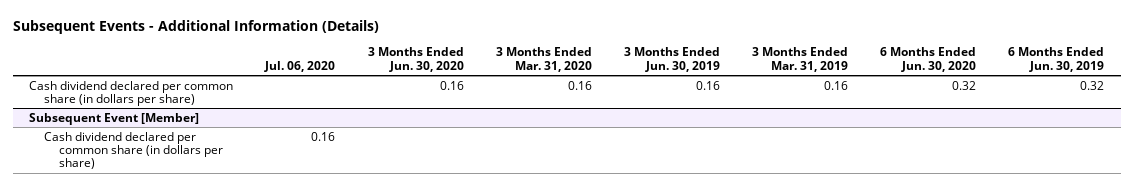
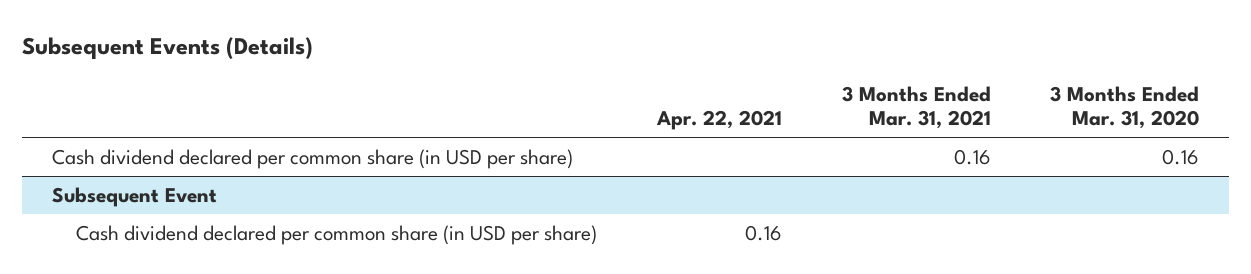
- Subsequent Events - Additional Information (Details)
+ Subsequent Events (Details)
- | Jul. 06, 2020 | 3 Months Ended Jun. 30, 2020 | 3 Months Ended Mar. 31, 2020 | 3 Months Ended Jun. 30, 2019 | 3 Months Ended Mar. 31, 2019 | 6 Months Ended Jun. 30, 2020 | 6 Months Ended Jun. 30, 2019
+ | Apr. 22, 2021 | 3 Months Ended Mar. 31, 2021 | 3 Months Ended Mar. 31, 2020
- Cash dividend declared per common share (in dollars per share) | | 0.16 | 0.16 | 0.16 | 0.16 | 0.32 | 0.32
- Subsequent Event [Member]
- Cash dividend declared per common share (in dollars per share) | 0.16 | | | | | |
+ Cash dividend declared per common share (in USD per share) | | 0.16 | 0.16
+ Subsequent Event
+ Cash dividend declared per common share (in USD per share) | 0.16 | |

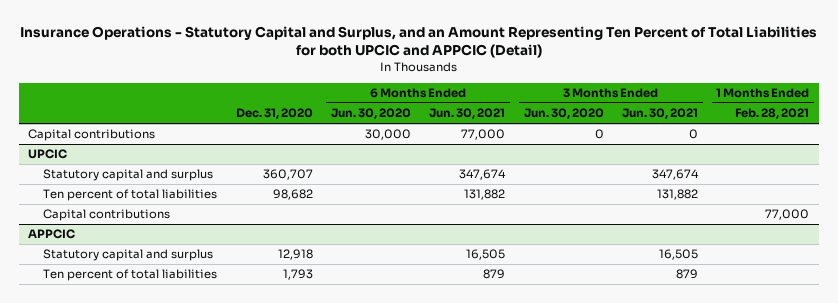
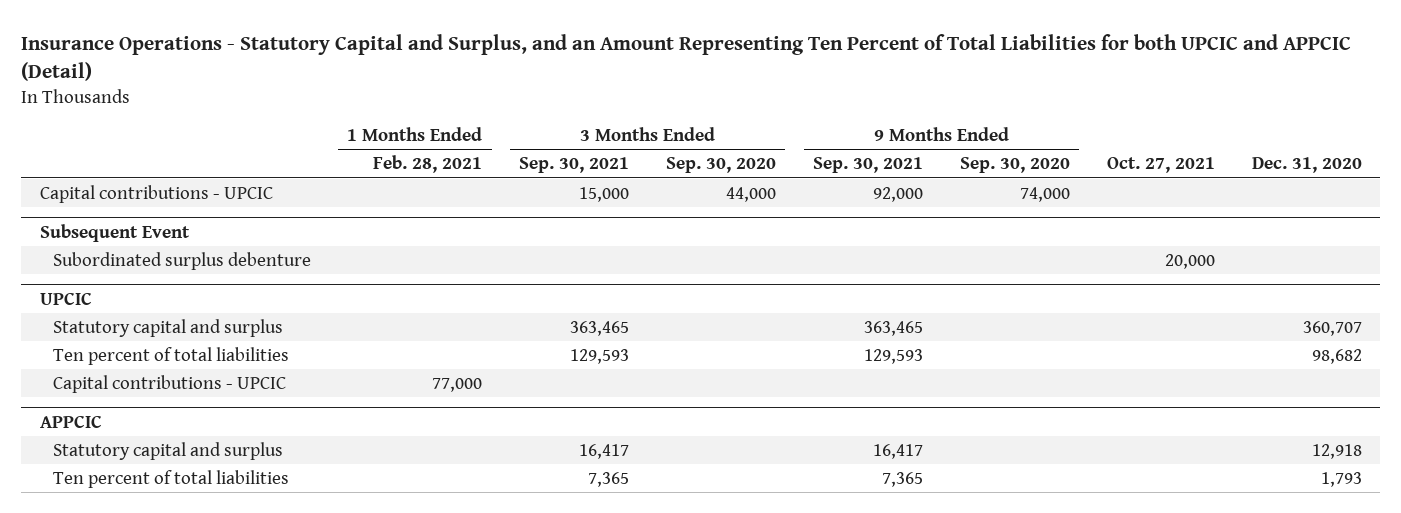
- | Dec. 31, 2020 | 6 Months Ended Jun. 30, 2020 | 6 Months Ended Jun. 30, 2021 | 3 Months Ended Jun. 30, 2020 | 3 Months Ended Jun. 30, 2021 | 1 Months Ended Feb. 28, 2021
+ | 1 Months Ended Feb. 28, 2021 | 3 Months Ended Sep. 30, 2021 | 3 Months Ended Sep. 30, 2020 | 9 Months Ended Sep. 30, 2021 | 9 Months Ended Sep. 30, 2020 | Oct. 27, 2021 | Dec. 31, 2020
- Capital contributions | | 30,000 | 77,000 | 0 | 0 |
+ Capital contributions - UPCIC | | 15,000 | 44,000 | 92,000 | 74,000 | |
+ Subsequent Event
+ Subordinated surplus debenture | | | | | | 20,000 |
@ UPCIC
- Capital contributions | | | | | | 77,000
+ Capital contributions - UPCIC | 77,000 | | | | | |

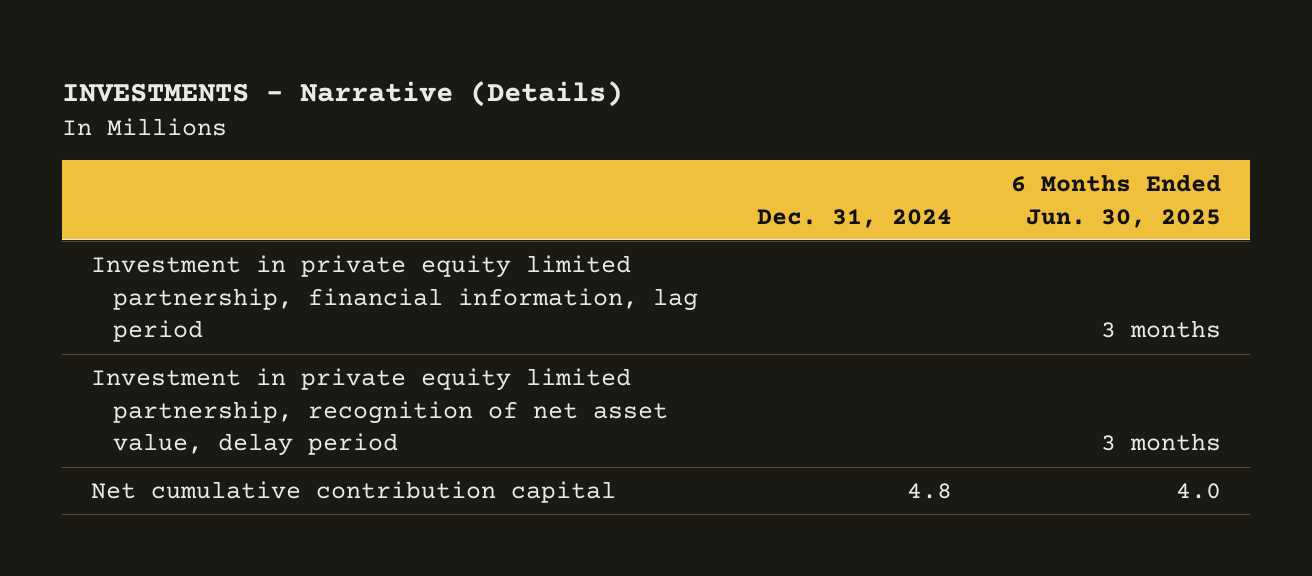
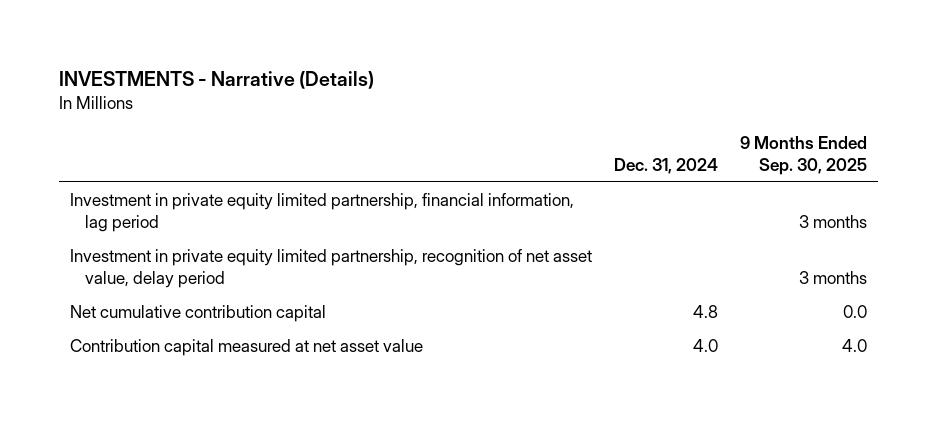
- | Dec. 31, 2024 | 6 Months Ended Jun. 30, 2025
+ | Dec. 31, 2024 | 9 Months Ended Sep. 30, 2025
+ Contribution capital measured at net asset value | 4.0 | 4.0

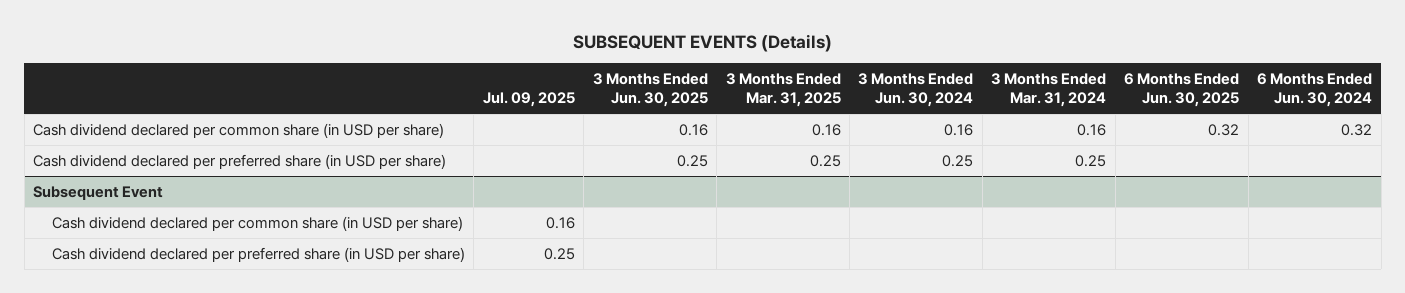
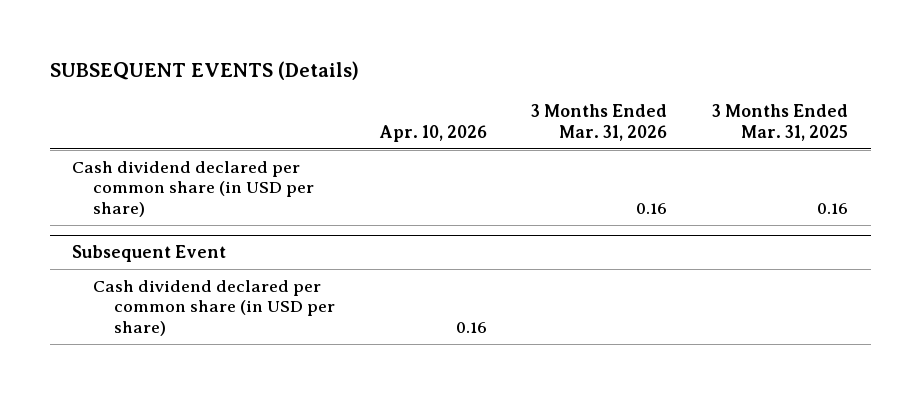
- | Jul. 09, 2025 | 3 Months Ended Jun. 30, 2025 | 3 Months Ended Mar. 31, 2025 | 3 Months Ended Jun. 30, 2024 | 3 Months Ended Mar. 31, 2024 | 6 Months Ended Jun. 30, 2025 | 6 Months Ended Jun. 30, 2024
+ | Apr. 10, 2026 | 3 Months Ended Mar. 31, 2026 | 3 Months Ended Mar. 31, 2025
- Cash dividend declared per preferred share (in USD per share) | | 0.25 | 0.25 | 0.25 | 0.25 | |
@ Subsequent Event
- Cash dividend declared per preferred share (in USD per share) | 0.25 | | | | | |

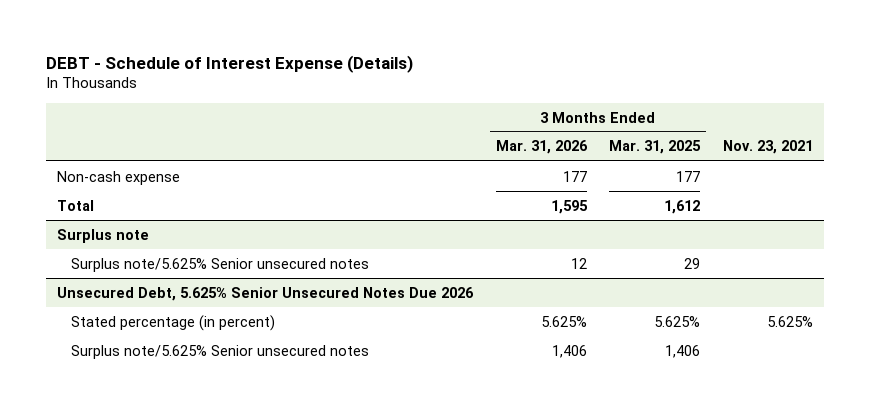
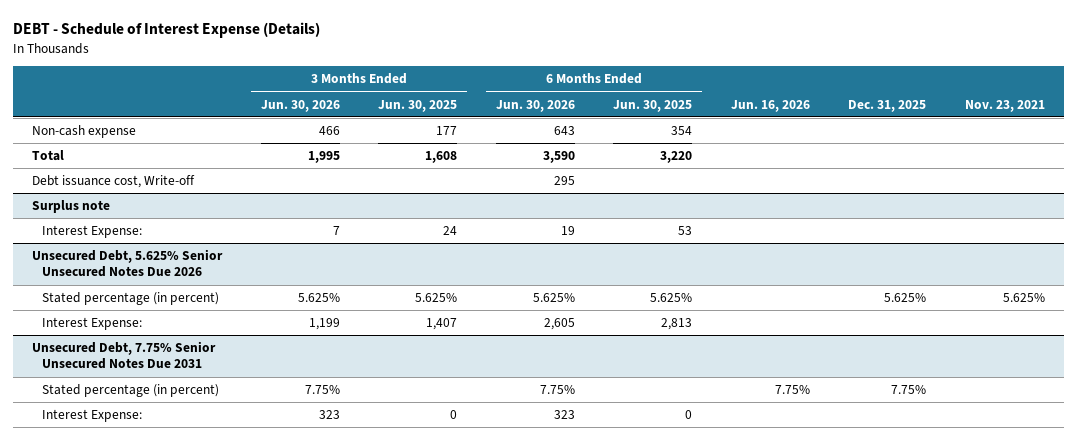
- | 3 Months Ended Mar. 31, 2026 | 3 Months Ended Mar. 31, 2025 | Nov. 23, 2021
+ | 3 Months Ended Jun. 30, 2026 | 3 Months Ended Jun. 30, 2025 | 6 Months Ended Jun. 30, 2026 | 6 Months Ended Jun. 30, 2025 | Jun. 16, 2026 | Dec. 31, 2025 | Nov. 23, 2021
+ Debt issuance cost, Write-off | | | 295 | | | |
@ Surplus note
- Surplus note/5.625% Senior unsecured notes | 12 | 29 |
+ Interest Expense: | 7 | 24 | 19 | 53 | | |
@ Unsecured Debt, 5.625% Senior Unsecured Notes Due 2026
- Surplus note/5.625% Senior unsecured notes | 1,406 | 1,406 |
+ Interest Expense: | 1,199 | 1,407 | 2,605 | 2,813 | | |
+ Unsecured Debt, 7.75% Senior Unsecured Notes Due 2031
+ Stated percentage (in percent) | 7.75% | | 7.75% | | 7.75% | 7.75% |
+ Interest Expense: | 323 | 0 | 323 | 0 | | |

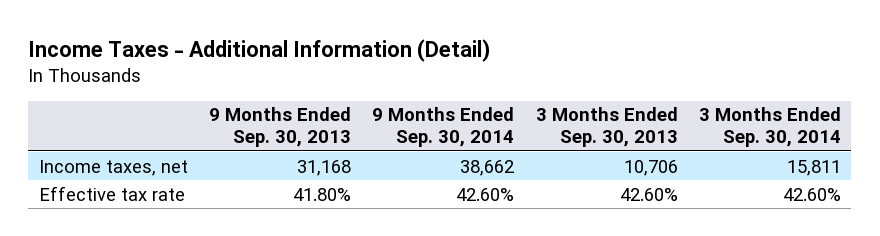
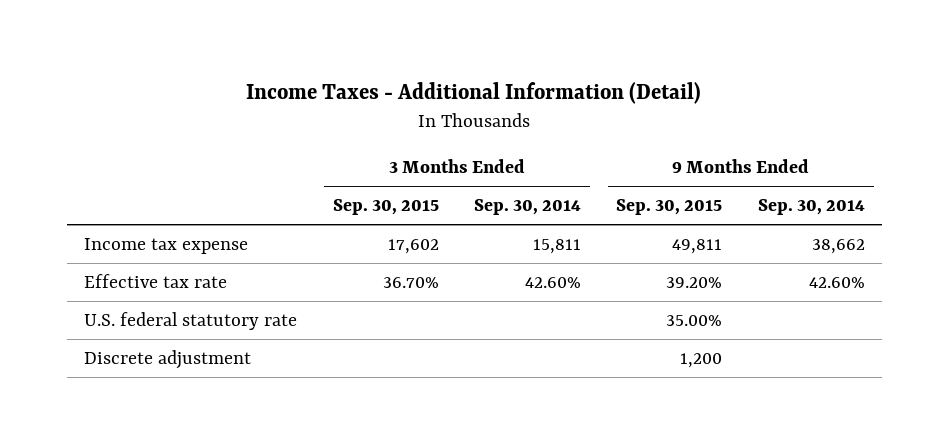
- | 9 Months Ended Sep. 30, 2013 | 9 Months Ended Sep. 30, 2014 | 3 Months Ended Sep. 30, 2013 | 3 Months Ended Sep. 30, 2014
+ | 3 Months Ended Sep. 30, 2015 | 3 Months Ended Sep. 30, 2014 | 9 Months Ended Sep. 30, 2015 | 9 Months Ended Sep. 30, 2014
- Income taxes, net | 31,168 | 38,662 | 10,706 | 15,811
+ Income tax expense | 17,602 | 15,811 | 49,811 | 38,662
+ U.S. federal statutory rate | | | 35.00% |
+ Discrete adjustment | | | 1,200 |

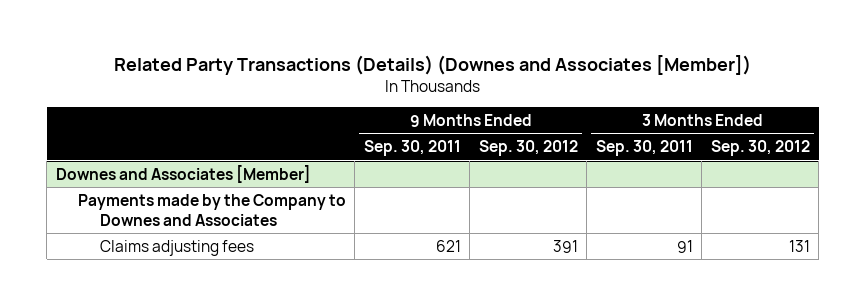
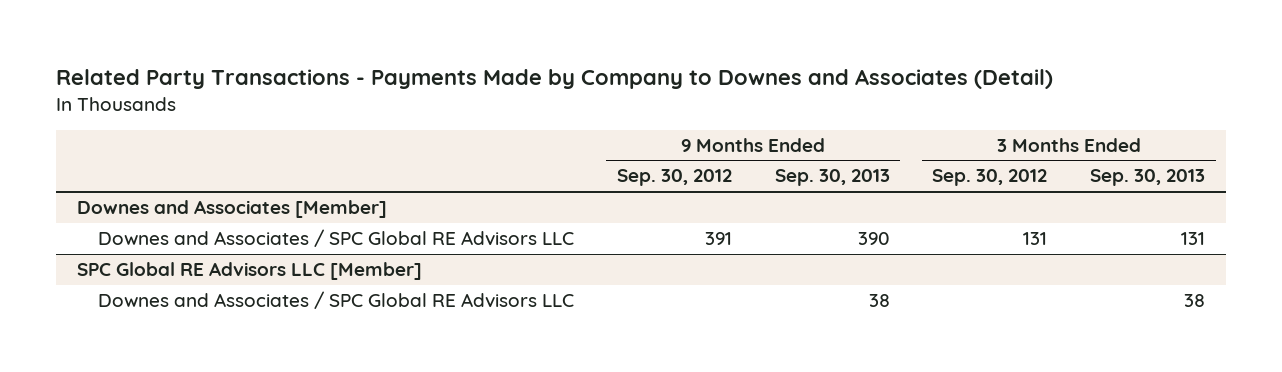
- Related Party Transactions (Details) (Downes and Associates [Member])
+ Related Party Transactions - Payments Made by Company to Downes and Associates (Detail)
- | 9 Months Ended Sep. 30, 2011 | 9 Months Ended Sep. 30, 2012 | 3 Months Ended Sep. 30, 2011 | 3 Months Ended Sep. 30, 2012
+ | 9 Months Ended Sep. 30, 2012 | 9 Months Ended Sep. 30, 2013 | 3 Months Ended Sep. 30, 2012 | 3 Months Ended Sep. 30, 2013
@ Downes and Associates [Member]
- Payments made by the Company to Downes and Associates
- Claims adjusting fees | 621 | 391 | 91 | 131
+ Downes and Associates / SPC Global RE Advisors LLC | 391 | 390 | 131 | 131
+ SPC Global RE Advisors LLC [Member]
+ Downes and Associates / SPC Global RE Advisors LLC | | 38 | | 38

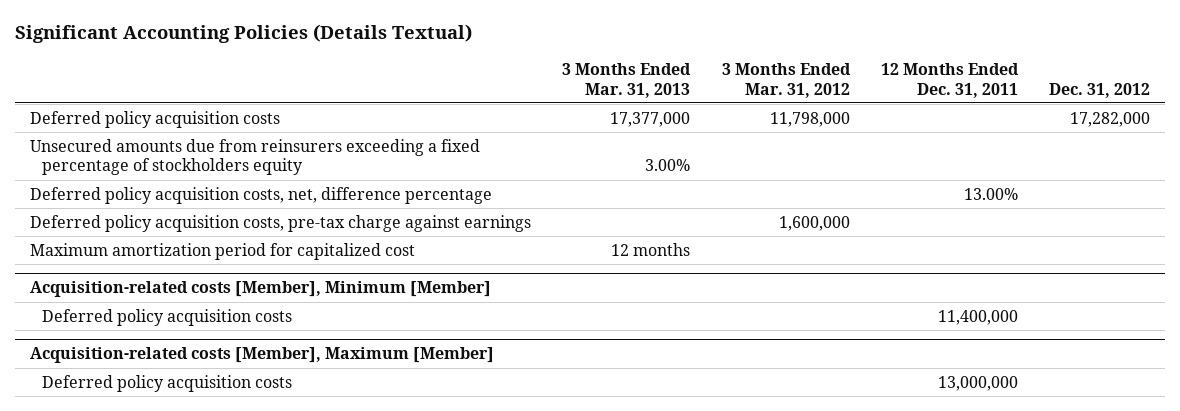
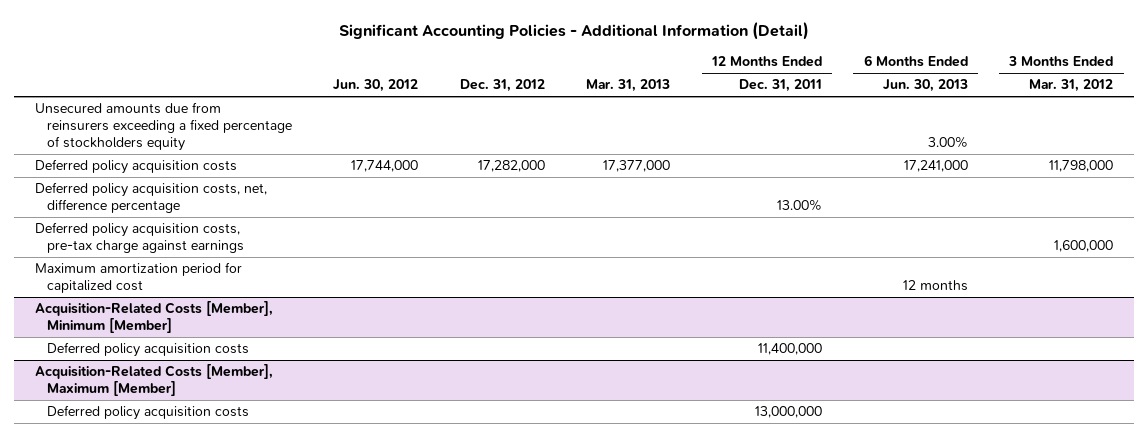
- Significant Accounting Policies (Details Textual)
+ Significant Accounting Policies - Additional Information (Detail)
- | 3 Months Ended Mar. 31, 2013 | 3 Months Ended Mar. 31, 2012 | 12 Months Ended Dec. 31, 2011 | Dec. 31, 2012
+ | Jun. 30, 2012 | Dec. 31, 2012 | Mar. 31, 2013 | 12 Months Ended Dec. 31, 2011 | 6 Months Ended Jun. 30, 2013 | 3 Months Ended Mar. 31, 2012
moved down: Deferred policy acquisition costs | 17,744,000 | 17,282,000 | 17,377,000 | | 17,241,000 | 11,798,000
- Acquisition-related costs [Member], Minimum [Member]
+ Acquisition-Related Costs [Member], Minimum [Member]
- Acquisition-related costs [Member], Maximum [Member]
+ Acquisition-Related Costs [Member], Maximum [Member]

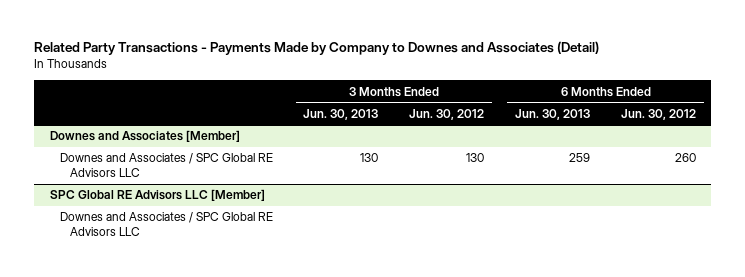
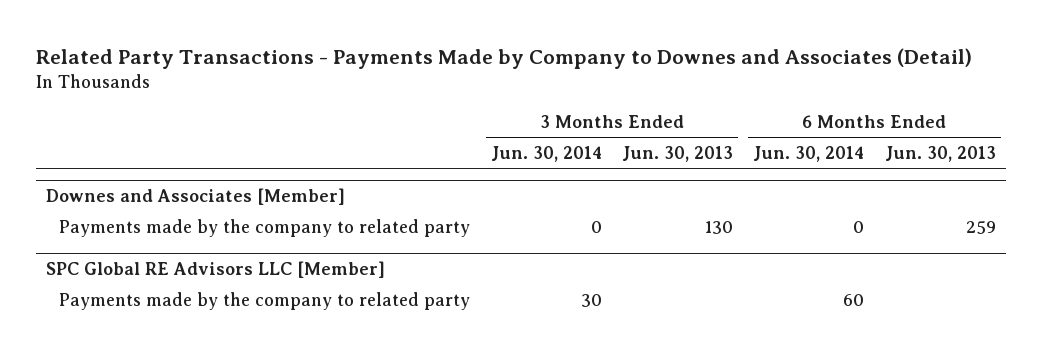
- | 3 Months Ended Jun. 30, 2013 | 3 Months Ended Jun. 30, 2012 | 6 Months Ended Jun. 30, 2013 | 6 Months Ended Jun. 30, 2012
+ | 3 Months Ended Jun. 30, 2014 | 3 Months Ended Jun. 30, 2013 | 6 Months Ended Jun. 30, 2014 | 6 Months Ended Jun. 30, 2013
@ Downes and Associates [Member]
- Downes and Associates / SPC Global RE Advisors LLC | 130 | 130 | 259 | 260
+ Payments made by the company to related party | 0 | 130 | 0 | 259
@ SPC Global RE Advisors LLC [Member]
- Downes and Associates / SPC Global RE Advisors LLC
+ Payments made by the company to related party | 30 | | 60 |

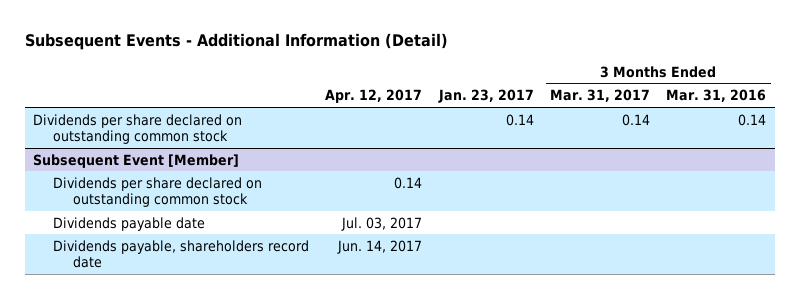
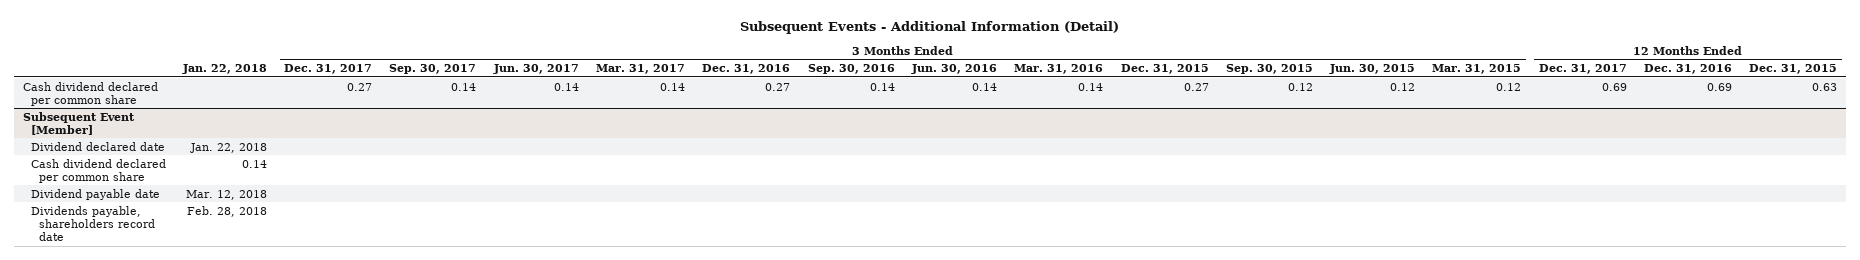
- | Apr. 12, 2017 | Jan. 23, 2017 | 3 Months Ended Mar. 31, 2017 | 3 Months Ended Mar. 31, 2016
+ | Jan. 22, 2018 | 3 Months Ended Dec. 31, 2017 | 3 Months Ended Sep. 30, 2017 | 3 Months Ended Jun. 30, 2017 | 3 Months Ended Mar. 31, 2017 | 3 Months Ended Dec. 31, 2016 | 3 Months Ended Sep. 30, 2016 | 3 Months Ended Jun. 30, 2016 | 3 Months Ended Mar. 31, 2016 | 3 Months Ended Dec. 31, 2015 | 3 Months Ended Sep. 30, 2015 | 3 Months Ended Jun. 30, 2015 | 3 Months Ended Mar. 31, 2015 | 12 Months Ended Dec. 31, 2017 | 12 Months Ended Dec. 31, 2016 | 12 Months Ended Dec. 31, 2015
- Dividends per share declared on outstanding common stock | | 0.14 | 0.14 | 0.14
+ Cash dividend declared per common share | | 0.27 | 0.14 | 0.14 | 0.14 | 0.27 | 0.14 | 0.14 | 0.14 | 0.27 | 0.12 | 0.12 | 0.12 | 0.69 | 0.69 | 0.63
@ Subsequent Event [Member]
- Dividends per share declared on outstanding common stock | 0.14 | | |
- Dividends payable date | Jul. 03, 2017 | | |
+ Dividend declared date | Jan. 22, 2018 | | | | | | | | | | | | | | |
+ Cash dividend declared per common share | 0.14 | | | | | | | | | | | | | | |
+ Dividend payable date | Mar. 12, 2018 | | | | | | | | | | | | | | |

